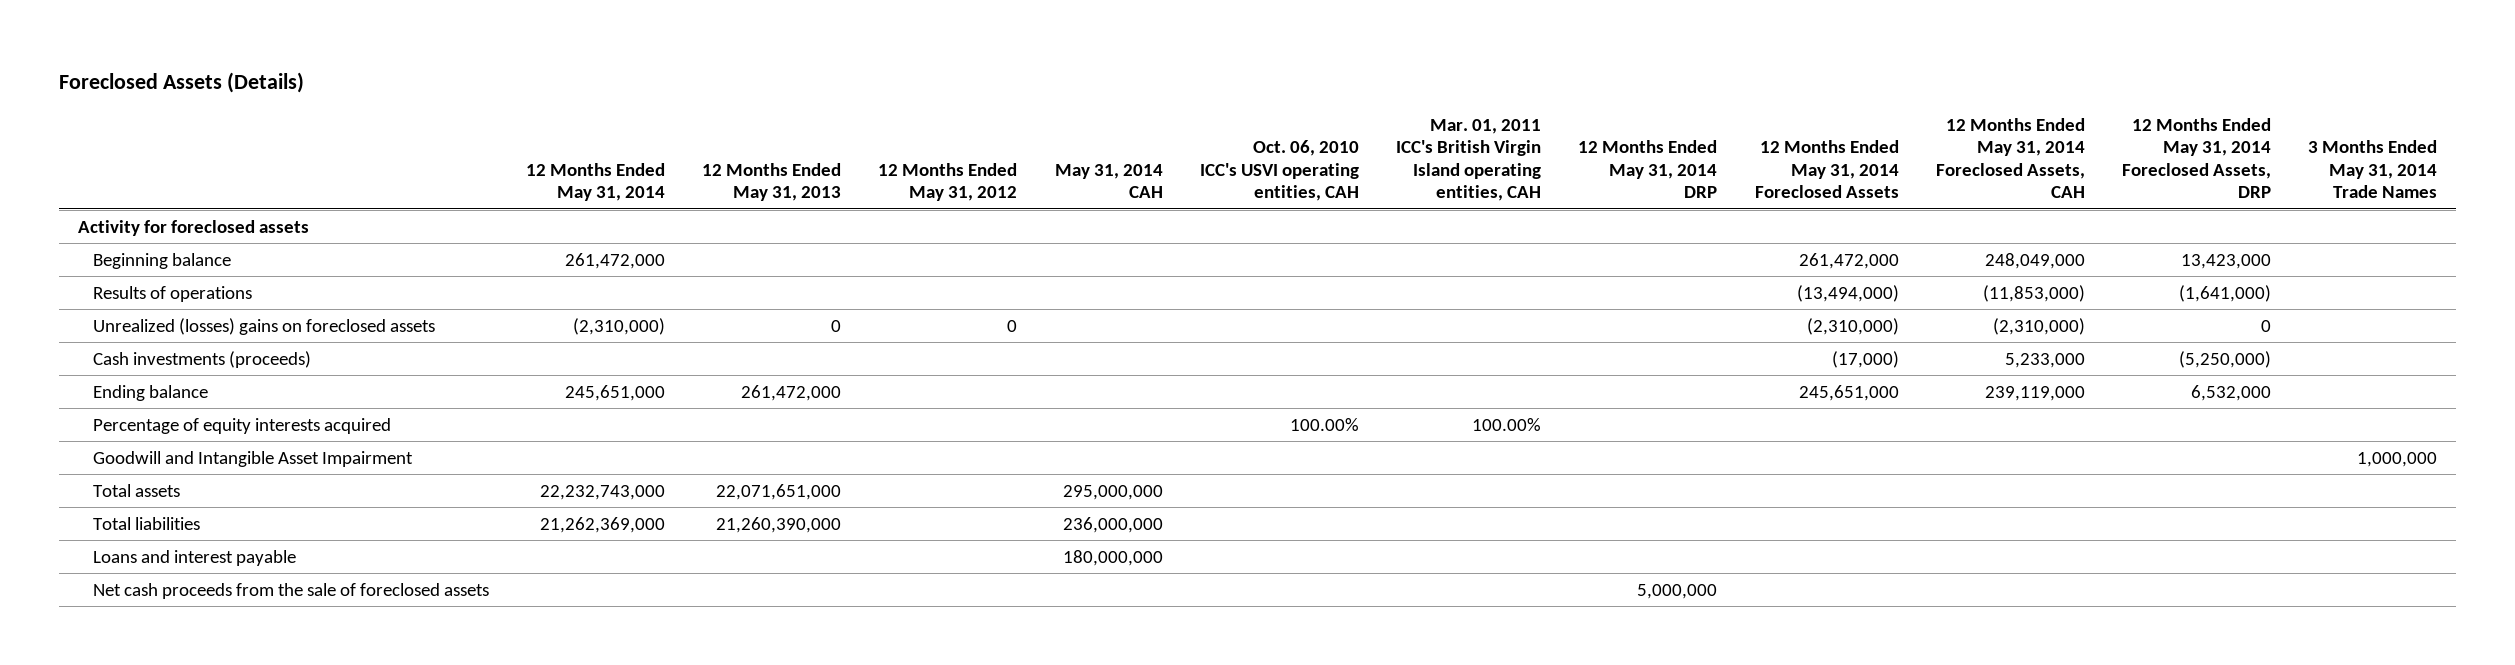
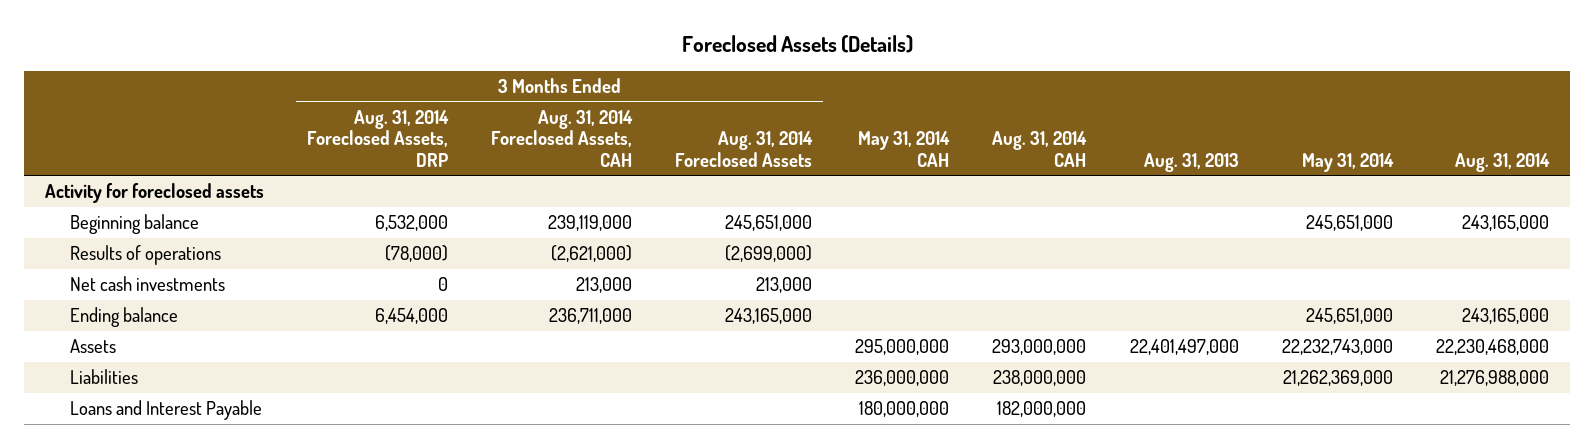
- | 12 Months Ended May 31, 2014 | 12 Months Ended May 31, 2013 | 12 Months Ended May 31, 2012 | May 31, 2014 CAH | Oct. 06, 2010 ICC's USVI operating entities, CAH | Mar. 01, 2011 ICC's British Virgin Island operating entities, CAH | 12 Months Ended May 31, 2014 DRP | 12 Months Ended May 31, 2014 Foreclosed Assets | 12 Months Ended May 31, 2014 Foreclosed Assets, CAH | 12 Months Ended May 31, 2014 Foreclosed Assets, DRP | 3 Months Ended May 31, 2014 Trade Names
+ | 3 Months Ended Aug. 31, 2014 Foreclosed Assets, DRP | 3 Months Ended Aug. 31, 2014 Foreclosed Assets, CAH | 3 Months Ended Aug. 31, 2014 Foreclosed Assets | May 31, 2014 CAH | Aug. 31, 2014 CAH | Aug. 31, 2013 | May 31, 2014 | Aug. 31, 2014
- Unrealized (losses) gains on foreclosed assets | (2,310,000) | 0 | 0 | | | | | (2,310,000) | (2,310,000) | 0 |
- Cash investments (proceeds) | | | | | | | | (17,000) | 5,233,000 | (5,250,000) |
+ Net cash investments | 0 | 213,000 | 213,000 | | | | |
- Percentage of equity interests acquired | | | | | 100.00% | 100.00% | | | | |
- Goodwill and Intangible Asset Impairment | | | | | | | | | | | 1,000,000
- Total assets | 22,232,743,000 | 22,071,651,000 | | 295,000,000 | | | | | | |
- Total liabilities | 21,262,369,000 | 21,260,390,000 | | 236,000,000 | | | | | | |
- Loans and interest payable | | | | 180,000,000 | | | | | | |
- Net cash proceeds from the sale of foreclosed assets | | | | | | | 5,000,000 | | | |
+ Assets | | | | 295,000,000 | 293,000,000 | 22,401,497,000 | 22,232,743,000 | 22,230,468,000
+ Liabilities | | | | 236,000,000 | 238,000,000 | | 21,262,369,000 | 21,276,988,000
+ Loans and Interest Payable | | | | 180,000,000 | 182,000,000 | | |

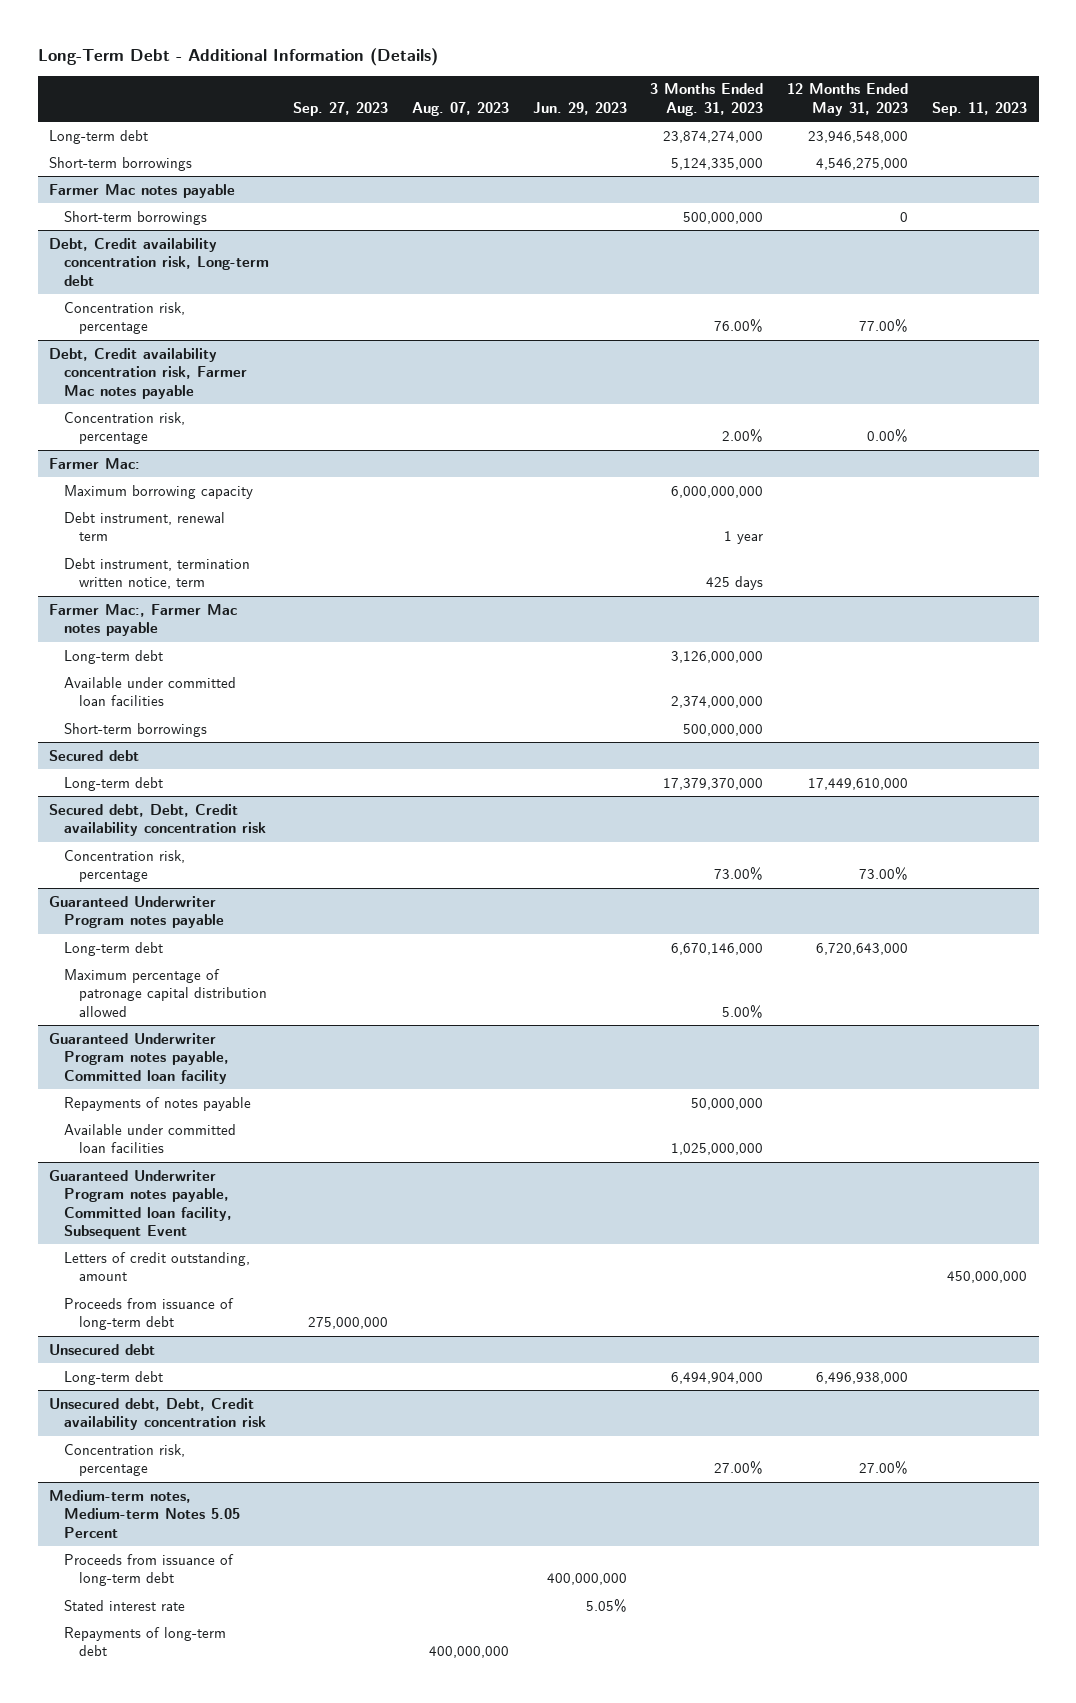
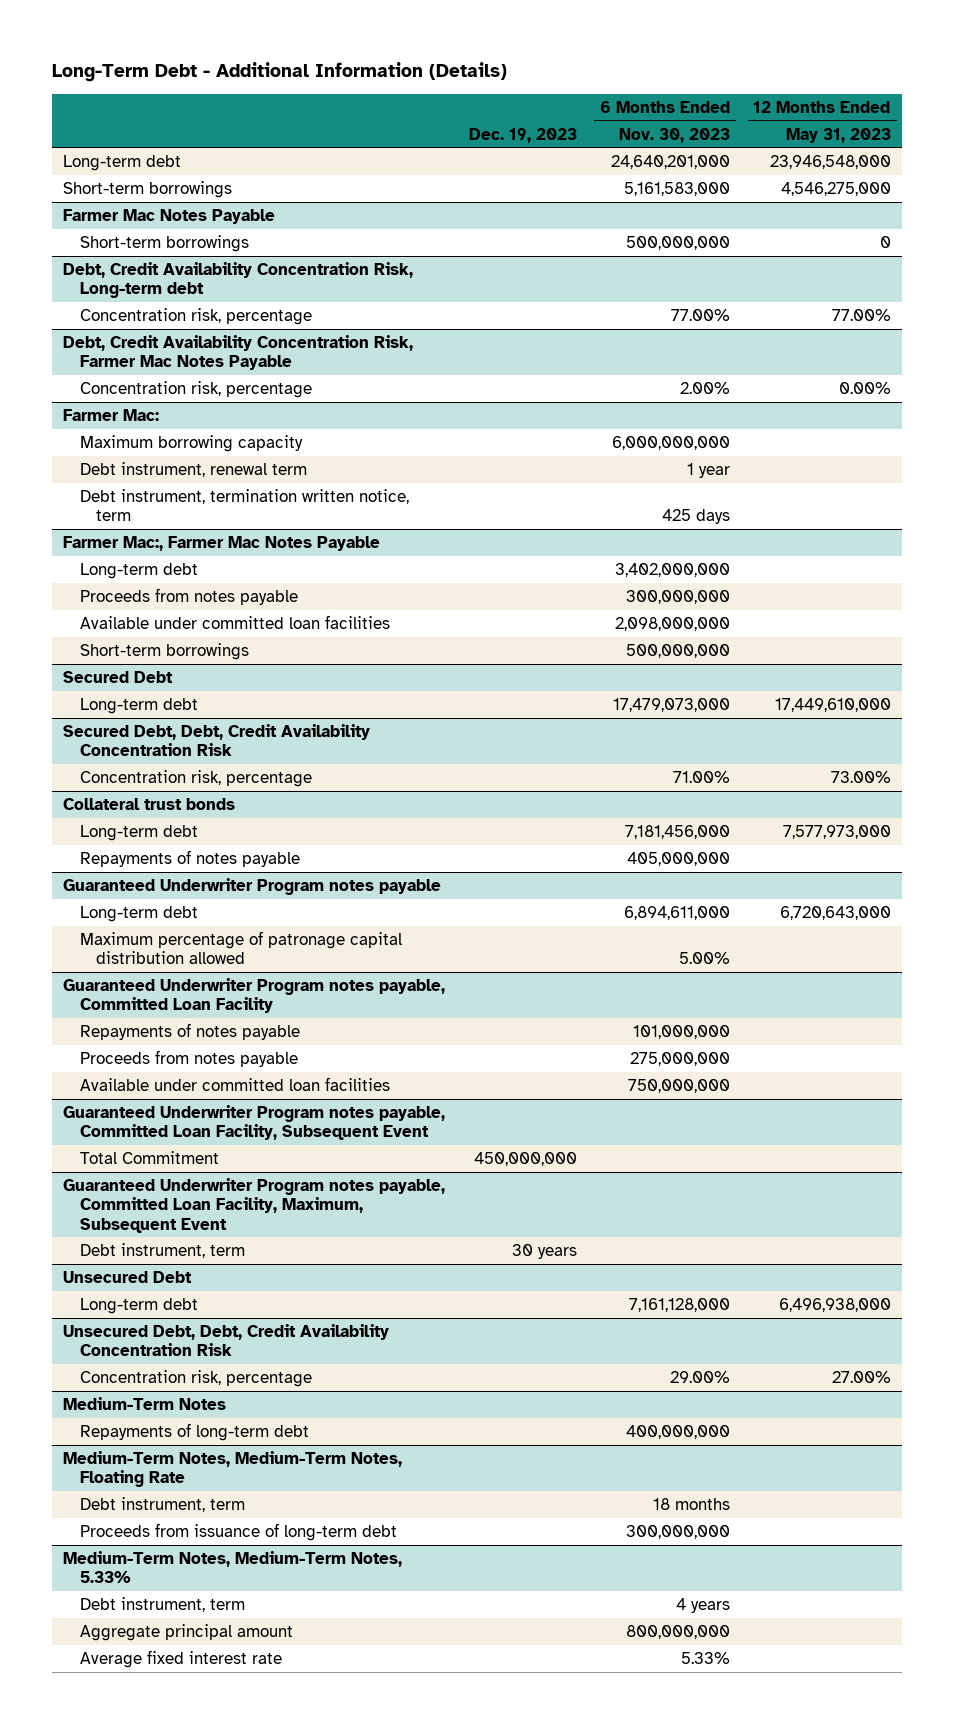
- | Sep. 27, 2023 | Aug. 07, 2023 | Jun. 29, 2023 | 3 Months Ended Aug. 31, 2023 | 12 Months Ended May 31, 2023 | Sep. 11, 2023
+ | Dec. 19, 2023 | 6 Months Ended Nov. 30, 2023 | 12 Months Ended May 31, 2023
- Farmer Mac notes payable
+ Farmer Mac Notes Payable
- Debt, Credit availability concentration risk, Long-term debt
+ Debt, Credit Availability Concentration Risk, Long-term debt
- Debt, Credit availability concentration risk, Farmer Mac notes payable
+ Debt, Credit Availability Concentration Risk, Farmer Mac Notes Payable
- Farmer Mac:, Farmer Mac notes payable
+ Farmer Mac:, Farmer Mac Notes Payable
+ Proceeds from notes payable | | 300,000,000 |
- Secured debt
+ Secured Debt
- Secured debt, Debt, Credit availability concentration risk
+ Secured Debt, Debt, Credit Availability Concentration Risk
+ Collateral trust bonds
+ Long-term debt | | 7,181,456,000 | 7,577,973,000
+ Repayments of notes payable | | 405,000,000 |
- Guaranteed Underwriter Program notes payable, Committed loan facility
+ Guaranteed Underwriter Program notes payable, Committed Loan Facility
+ Proceeds from notes payable | | 275,000,000 |
- Guaranteed Underwriter Program notes payable, Committed loan facility, Subsequent Event
- Letters of credit outstanding, amount | | | | | | 450,000,000
- Proceeds from issuance of long-term debt | 275,000,000 | | | | |
- Unsecured debt
+ Guaranteed Underwriter Program notes payable, Committed Loan Facility, Subsequent Event
+ Total Commitment | 450,000,000 | |
+ Guaranteed Underwriter Program notes payable, Committed Loan Facility, Maximum, Subsequent Event
+ Debt instrument, term | 30 years | |
+ Unsecured Debt
- Unsecured debt, Debt, Credit availability concentration risk
+ Unsecured Debt, Debt, Credit Availability Concentration Risk
- Medium-term notes, Medium-term Notes 5.05 Percent
- Proceeds from issuance of long-term debt | | | 400,000,000 | | |
- Stated interest rate | | | 5.05% | | |
- Repayments of long-term debt | | 400,000,000 | | | |
+ Medium-Term Notes
+ Repayments of long-term debt | | 400,000,000 |
+ Medium-Term Notes, Medium-Term Notes, Floating Rate
+ Debt instrument, term | | 18 months |
+ Proceeds from issuance of long-term debt | | 300,000,000 |
+ Medium-Term Notes, Medium-Term Notes, 5.33%
+ Debt instrument, term | | 4 years |
+ Aggregate principal amount | | 800,000,000 |
+ Average fixed interest rate | | 5.33% |

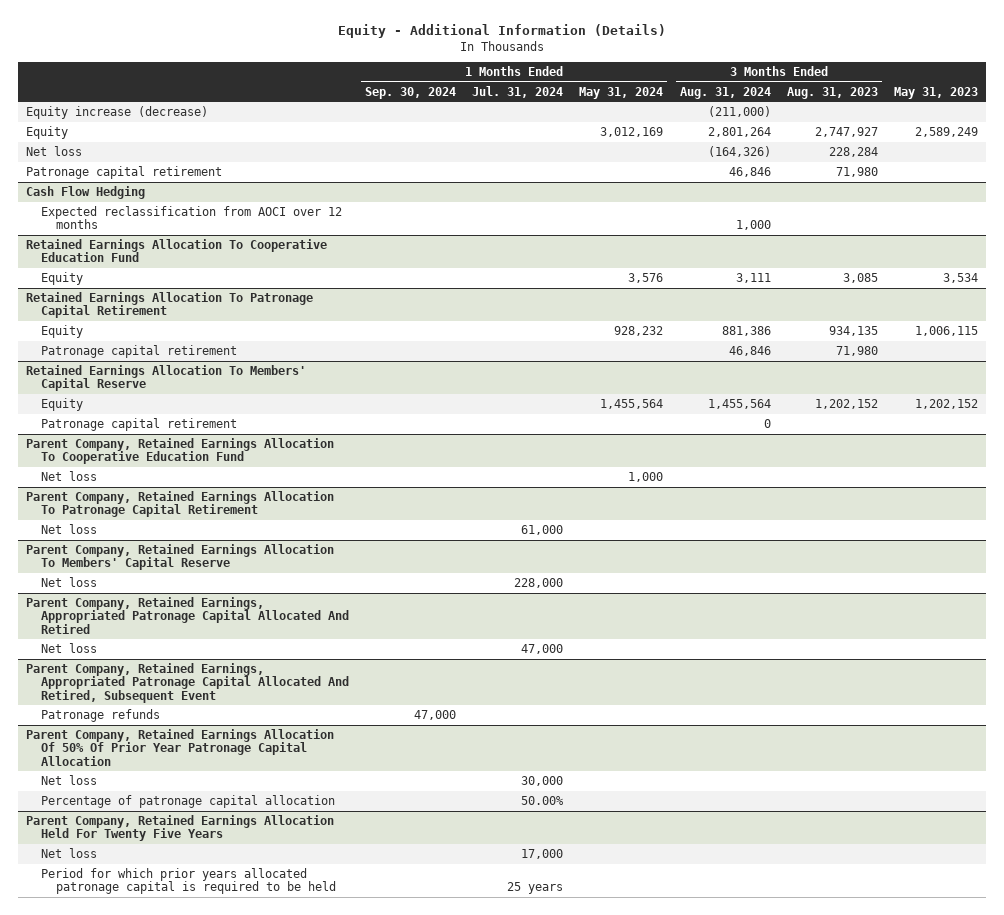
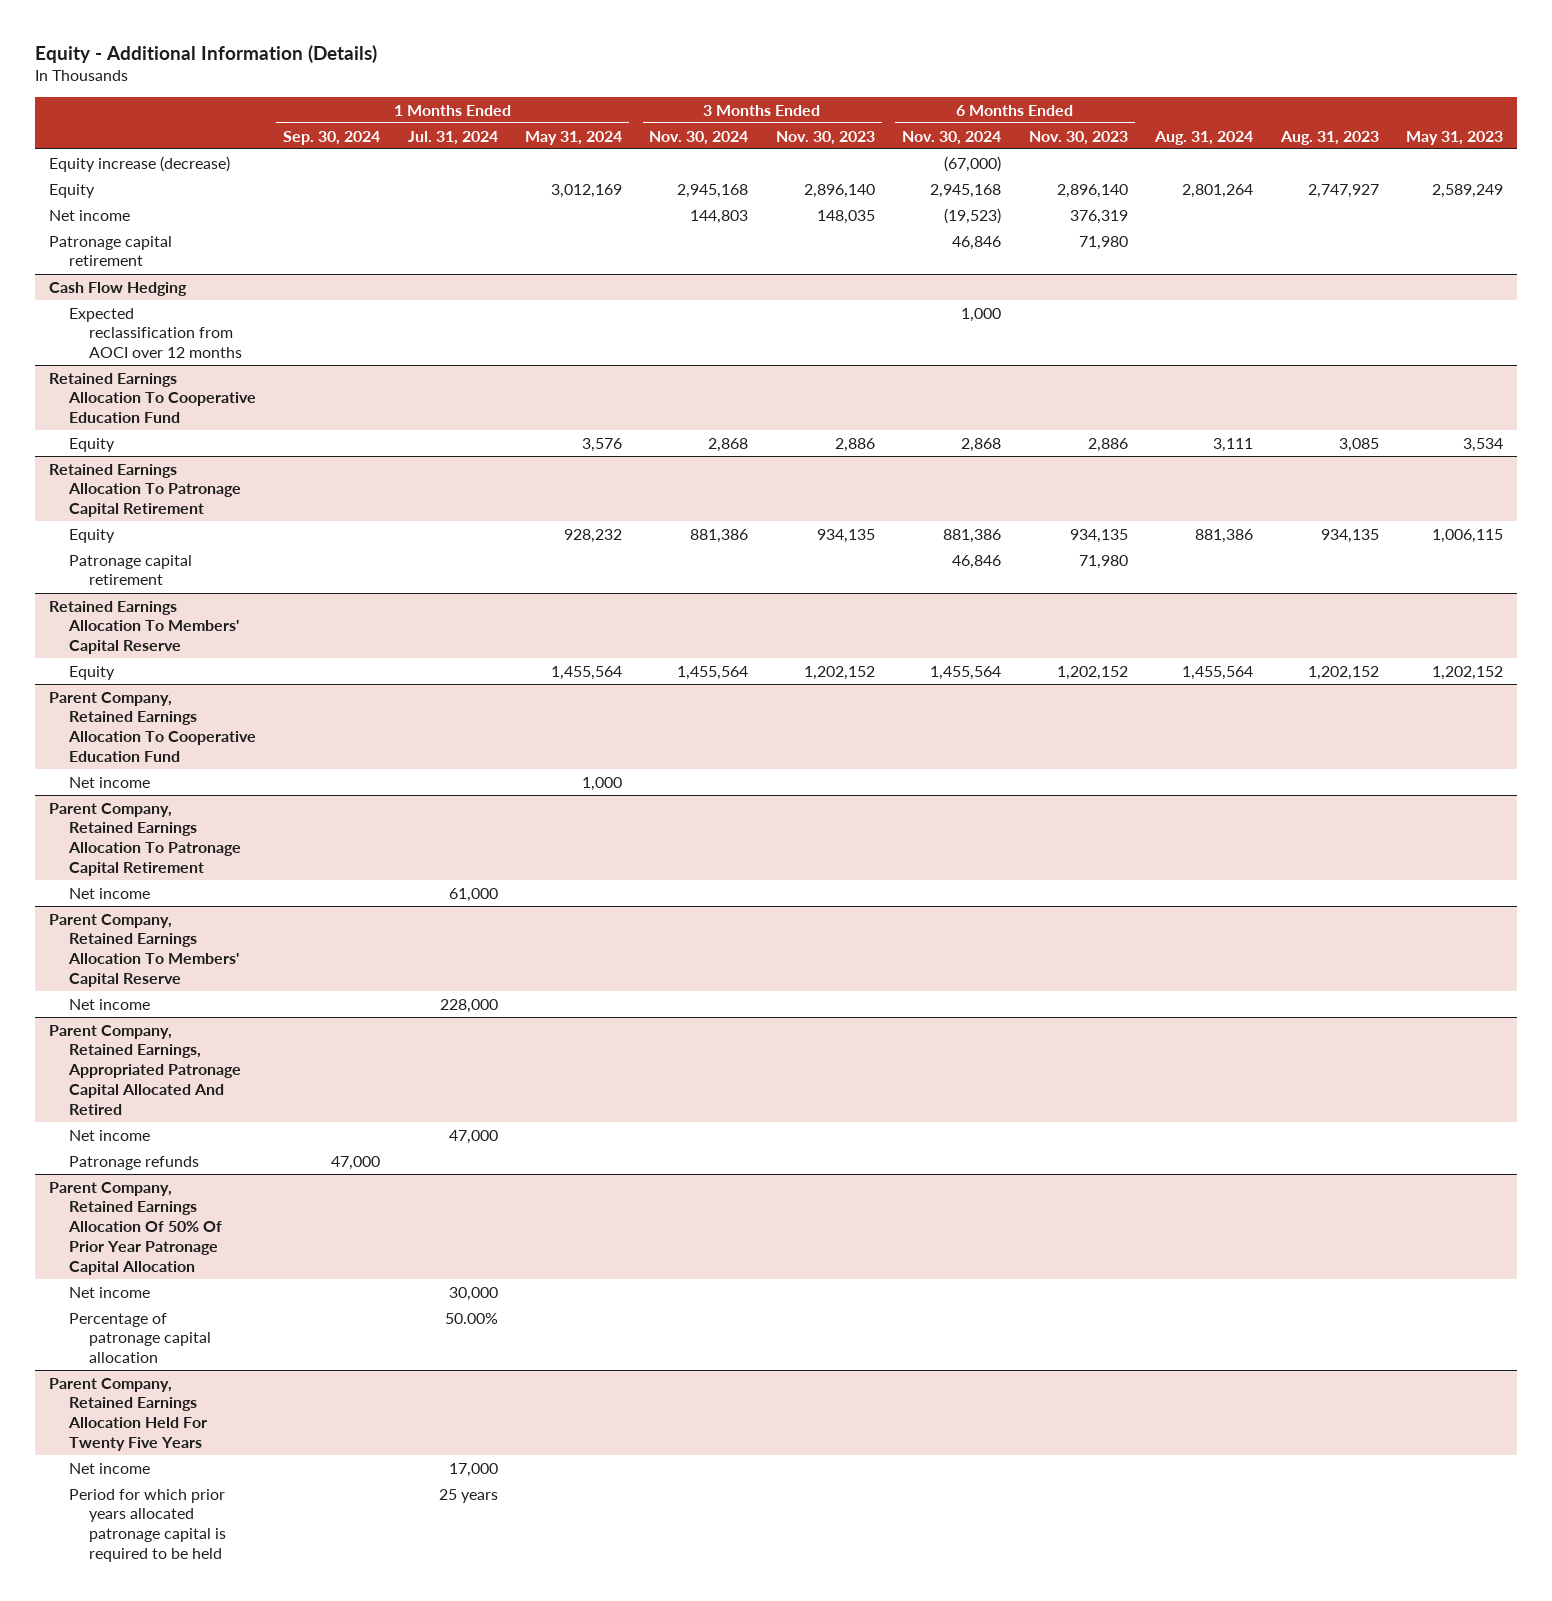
- | 1 Months Ended Sep. 30, 2024 | 1 Months Ended Jul. 31, 2024 | 1 Months Ended May 31, 2024 | 3 Months Ended Aug. 31, 2024 | 3 Months Ended Aug. 31, 2023 | May 31, 2023
+ | 1 Months Ended Sep. 30, 2024 | 1 Months Ended Jul. 31, 2024 | 1 Months Ended May 31, 2024 | 3 Months Ended Nov. 30, 2024 | 3 Months Ended Nov. 30, 2023 | 6 Months Ended Nov. 30, 2024 | 6 Months Ended Nov. 30, 2023 | Aug. 31, 2024 | Aug. 31, 2023 | May 31, 2023
- Net loss | | | | (164,326) | 228,284 |
+ Net income | | | | 144,803 | 148,035 | (19,523) | 376,319 | | |
@ Retained Earnings Allocation To Members' Capital Reserve
- Patronage capital retirement | | | | 0 | |
@ Parent Company, Retained Earnings Allocation To Cooperative Education Fund
- Net loss | | | 1,000 | | |
+ Net income | | | 1,000 | | | | | | |
@ Parent Company, Retained Earnings Allocation To Patronage Capital Retirement
- Net loss | | 61,000 | | | |
+ Net income | | 61,000 | | | | | | | |
@ Parent Company, Retained Earnings Allocation To Members' Capital Reserve
- Net loss | | 228,000 | | | |
+ Net income | | 228,000 | | | | | | | |
@ Parent Company, Retained Earnings, Appropriated Patronage Capital Allocated And Retired
- Net loss | | 47,000 | | | |
- Parent Company, Retained Earnings, Appropriated Patronage Capital Allocated And Retired, Subsequent Event
- Patronage refunds | 47,000 | | | | |
@ Parent Company, Retained Earnings, Appropriated Patronage Capital Allocated And Retired
+ Net income | | 47,000 | | | | | | | |
+ Patronage refunds | 47,000 | | | | | | | | |
@ Parent Company, Retained Earnings Allocation Of 50% Of Prior Year Patronage Capital Allocation
- Net loss | | 30,000 | | | |
+ Net income | | 30,000 | | | | | | | |
@ Parent Company, Retained Earnings Allocation Held For Twenty Five Years
- Net loss | | 17,000 | | | |
+ Net income | | 17,000 | | | | | | | |

